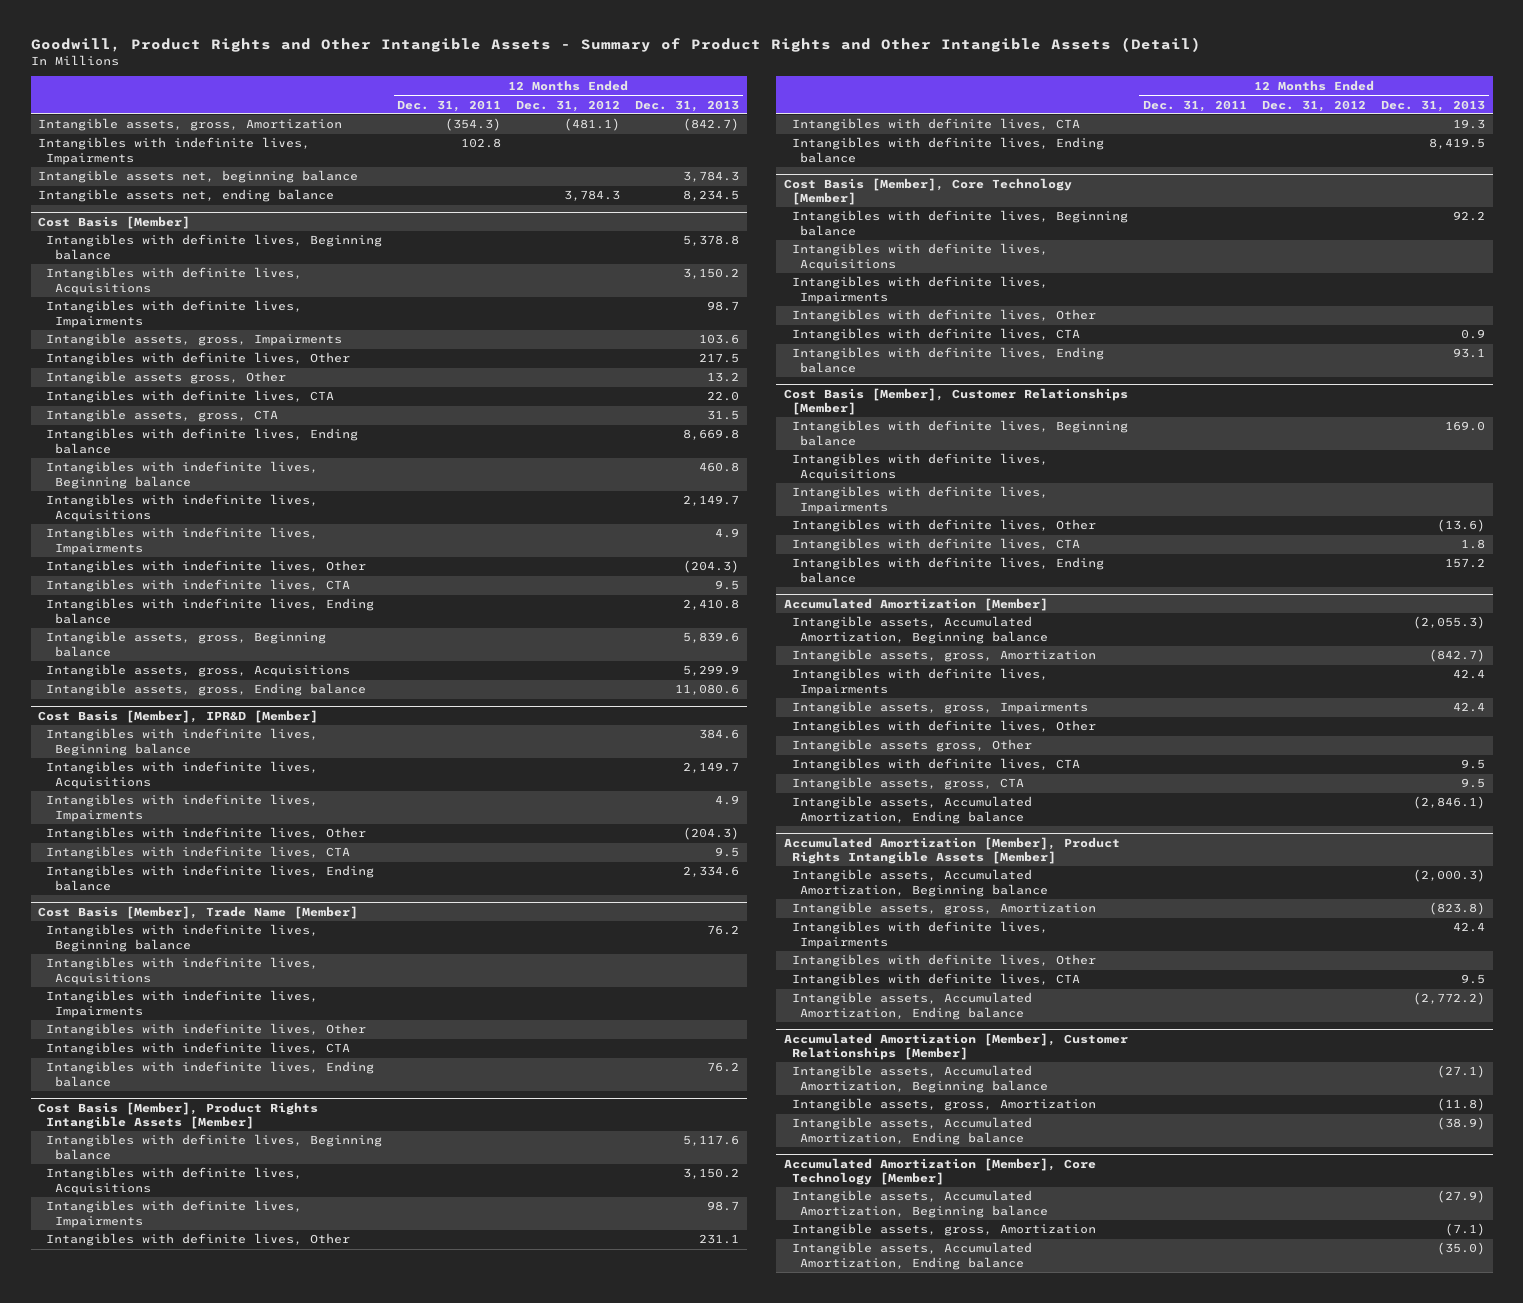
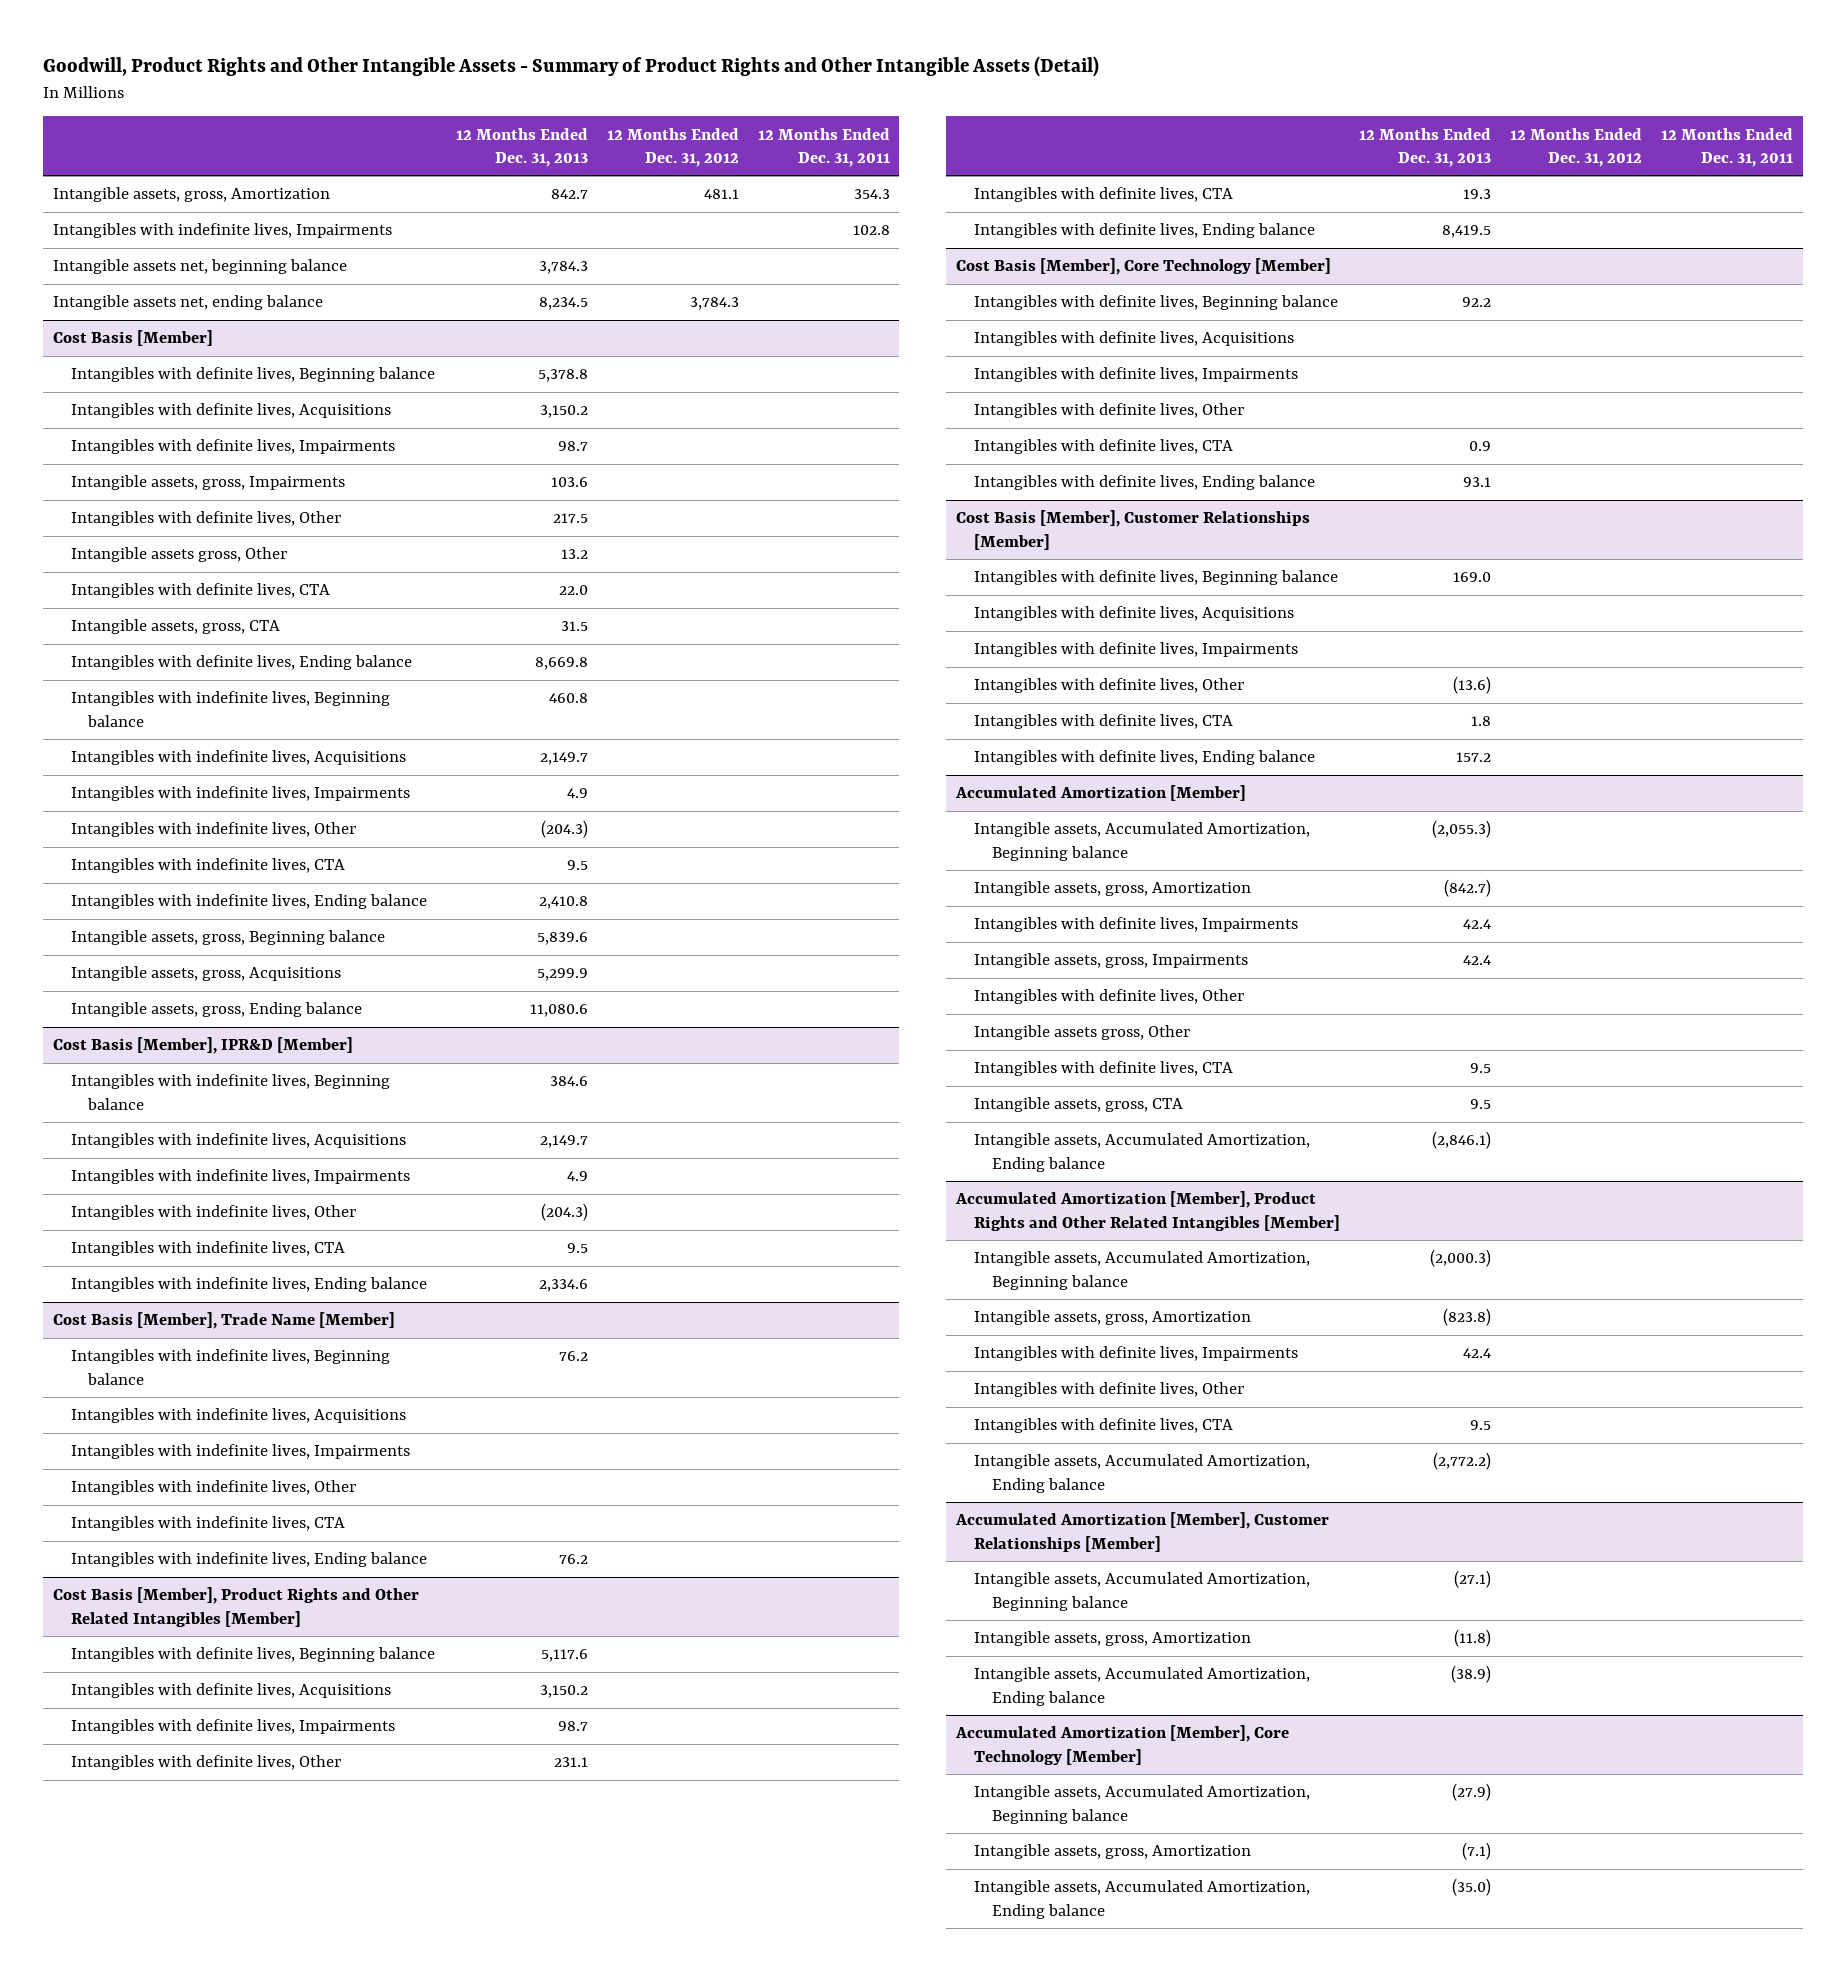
- | 12 Months Ended Dec. 31, 2011 | 12 Months Ended Dec. 31, 2012 | 12 Months Ended Dec. 31, 2013
+ | 12 Months Ended Dec. 31, 2013 | 12 Months Ended Dec. 31, 2012 | 12 Months Ended Dec. 31, 2011
- Intangible assets, gross, Amortization | (354.3) | (481.1) | (842.7)
+ Intangible assets, gross, Amortization | 842.7 | 481.1 | 354.3
- Cost Basis [Member], Product Rights Intangible Assets [Member]
+ Cost Basis [Member], Product Rights and Other Related Intangibles [Member]
- Accumulated Amortization [Member], Product Rights Intangible Assets [Member]
+ Accumulated Amortization [Member], Product Rights and Other Related Intangibles [Member]

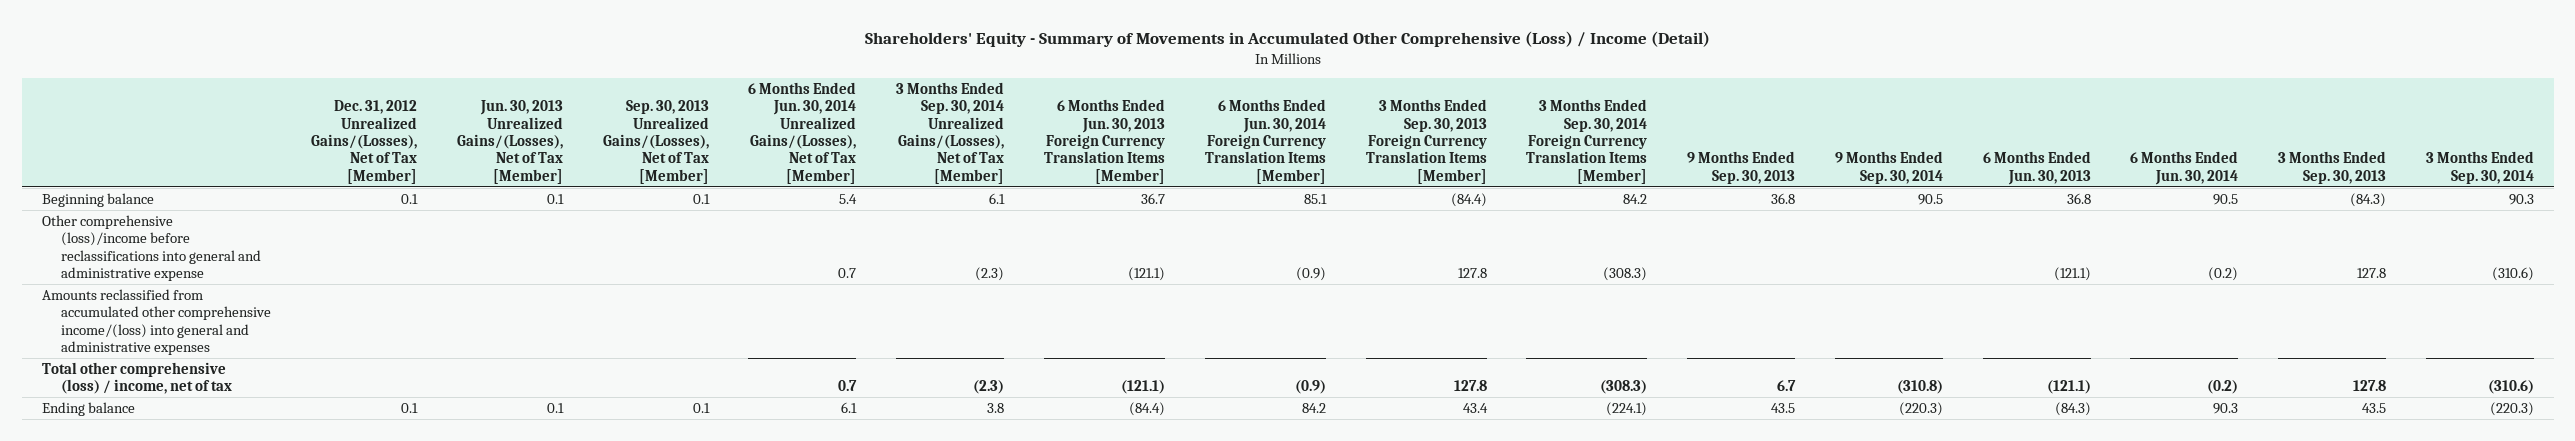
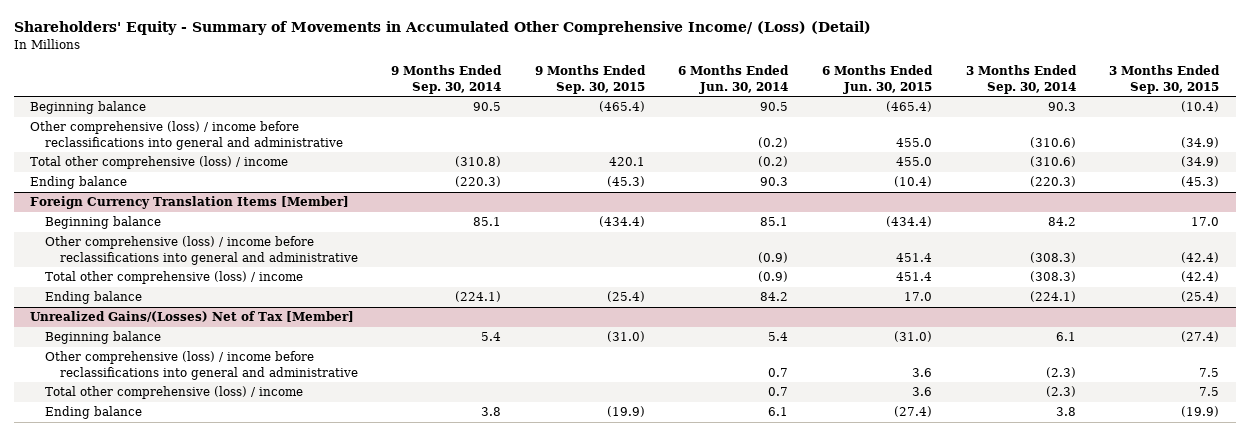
- Shareholders' Equity - Summary of Movements in Accumulated Other Comprehensive (Loss) / Income (Detail)
+ Shareholders' Equity - Summary of Movements in Accumulated Other Comprehensive Income/ (Loss) (Detail)
- | Dec. 31, 2012 Unrealized Gains/(Losses), Net of Tax [Member] | Jun. 30, 2013 Unrealized Gains/(Losses), Net of Tax [Member] | Sep. 30, 2013 Unrealized Gains/(Losses), Net of Tax [Member] | 6 Months Ended Jun. 30, 2014 Unrealized Gains/(Losses), Net of Tax [Member] | 3 Months Ended Sep. 30, 2014 Unrealized Gains/(Losses), Net of Tax [Member] | 6 Months Ended Jun. 30, 2013 Foreign Currency Translation Items [Member] | 6 Months Ended Jun. 30, 2014 Foreign Currency Translation Items [Member] | 3 Months Ended Sep. 30, 2013 Foreign Currency Translation Items [Member] | 3 Months Ended Sep. 30, 2014 Foreign Currency Translation Items [Member] | 9 Months Ended Sep. 30, 2013 | 9 Months Ended Sep. 30, 2014 | 6 Months Ended Jun. 30, 2013 | 6 Months Ended Jun. 30, 2014 | 3 Months Ended Sep. 30, 2013 | 3 Months Ended Sep. 30, 2014
+ | 9 Months Ended Sep. 30, 2014 | 9 Months Ended Sep. 30, 2015 | 6 Months Ended Jun. 30, 2014 | 6 Months Ended Jun. 30, 2015 | 3 Months Ended Sep. 30, 2014 | 3 Months Ended Sep. 30, 2015
- Other comprehensive (loss)/income before reclassifications into general and administrative expense | | | | 0.7 | (2.3) | (121.1) | (0.9) | 127.8 | (308.3) | | | (121.1) | (0.2) | 127.8 | (310.6)
- Amounts reclassified from accumulated other comprehensive income/(loss) into general and administrative expenses
- Total other comprehensive (loss) / income, net of tax | | | | 0.7 | (2.3) | (121.1) | (0.9) | 127.8 | (308.3) | 6.7 | (310.8) | (121.1) | (0.2) | 127.8 | (310.6)
+ Other comprehensive (loss) / income before reclassifications into general and administrative | | | (0.2) | 455.0 | (310.6) | (34.9)
+ Total other comprehensive (loss) / income | (310.8) | 420.1 | (0.2) | 455.0 | (310.6) | (34.9)
+ Foreign Currency Translation Items [Member]
+ Beginning balance | 85.1 | (434.4) | 85.1 | (434.4) | 84.2 | 17.0
+ Other comprehensive (loss) / income before reclassifications into general and administrative | | | (0.9) | 451.4 | (308.3) | (42.4)
+ Total other comprehensive (loss) / income | | | (0.9) | 451.4 | (308.3) | (42.4)
+ Ending balance | (224.1) | (25.4) | 84.2 | 17.0 | (224.1) | (25.4)
+ Unrealized Gains/(Losses) Net of Tax [Member]
+ Beginning balance | 5.4 | (31.0) | 5.4 | (31.0) | 6.1 | (27.4)
+ Other comprehensive (loss) / income before reclassifications into general and administrative | | | 0.7 | 3.6 | (2.3) | 7.5
+ Total other comprehensive (loss) / income | | | 0.7 | 3.6 | (2.3) | 7.5
+ Ending balance | 3.8 | (19.9) | 6.1 | (27.4) | 3.8 | (19.9)

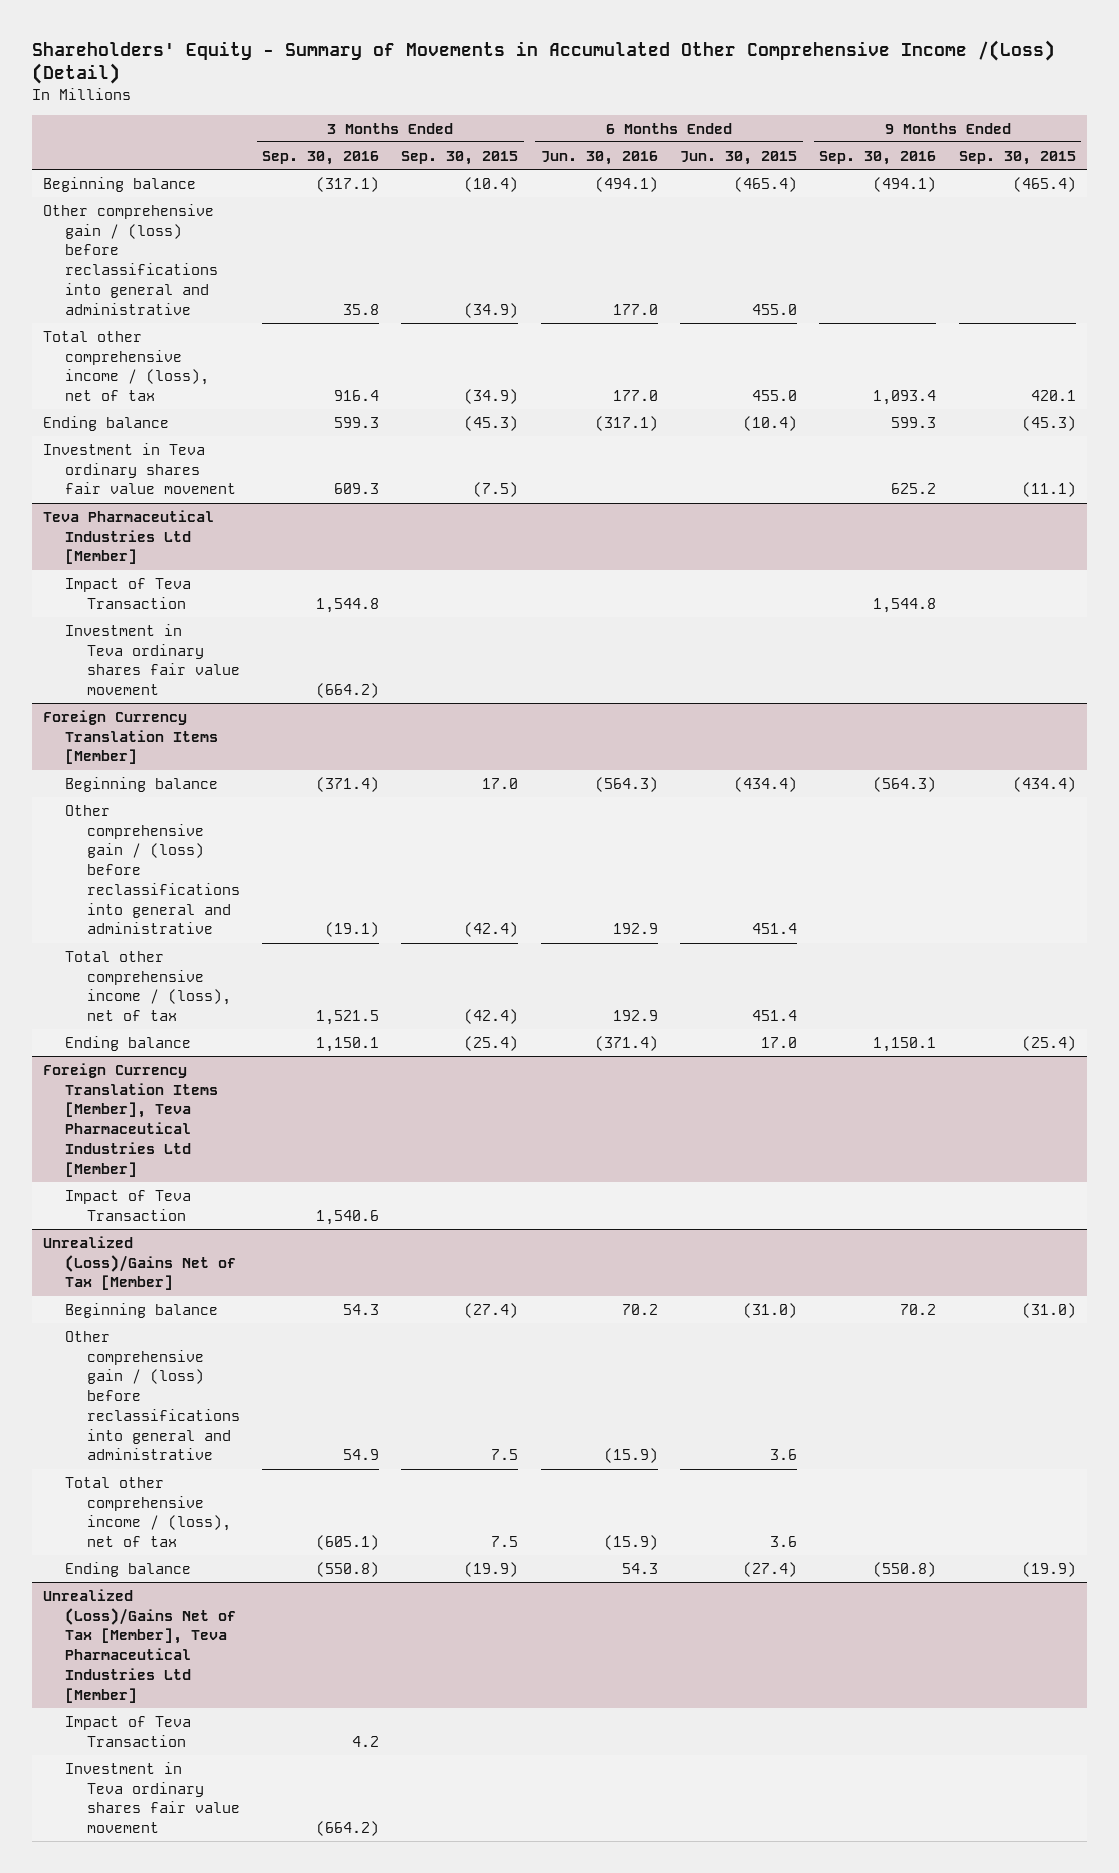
- Shareholders' Equity - Summary of Movements in Accumulated Other Comprehensive Income/ (Loss) (Detail)
+ Shareholders' Equity - Summary of Movements in Accumulated Other Comprehensive Income /(Loss) (Detail)
- | 9 Months Ended Sep. 30, 2014 | 9 Months Ended Sep. 30, 2015 | 6 Months Ended Jun. 30, 2014 | 6 Months Ended Jun. 30, 2015 | 3 Months Ended Sep. 30, 2014 | 3 Months Ended Sep. 30, 2015
+ | 3 Months Ended Sep. 30, 2016 | 3 Months Ended Sep. 30, 2015 | 6 Months Ended Jun. 30, 2016 | 6 Months Ended Jun. 30, 2015 | 9 Months Ended Sep. 30, 2016 | 9 Months Ended Sep. 30, 2015
- Other comprehensive (loss) / income before reclassifications into general and administrative | | | (0.2) | 455.0 | (310.6) | (34.9)
- Total other comprehensive (loss) / income | (310.8) | 420.1 | (0.2) | 455.0 | (310.6) | (34.9)
+ Other comprehensive gain / (loss) before reclassifications into general and administrative | 35.8 | (34.9) | 177.0 | 455.0 | |
+ Total other comprehensive income / (loss), net of tax | 916.4 | (34.9) | 177.0 | 455.0 | 1,093.4 | 420.1
+ Investment in Teva ordinary shares fair value movement | 609.3 | (7.5) | | | 625.2 | (11.1)
+ Teva Pharmaceutical Industries Ltd [Member]
+ Impact of Teva Transaction | 1,544.8 | | | | 1,544.8 |
+ Investment in Teva ordinary shares fair value movement | (664.2) | | | | |
@ Foreign Currency Translation Items [Member]
- Other comprehensive (loss) / income before reclassifications into general and administrative | | | (0.9) | 451.4 | (308.3) | (42.4)
- Total other comprehensive (loss) / income | | | (0.9) | 451.4 | (308.3) | (42.4)
+ Other comprehensive gain / (loss) before reclassifications into general and administrative | (19.1) | (42.4) | 192.9 | 451.4 | |
+ Total other comprehensive income / (loss), net of tax | 1,521.5 | (42.4) | 192.9 | 451.4 | |
- Unrealized Gains/(Losses) Net of Tax [Member]
+ Foreign Currency Translation Items [Member], Teva Pharmaceutical Industries Ltd [Member]
+ Impact of Teva Transaction | 1,540.6 | | | | |
+ Unrealized (Loss)/Gains Net of Tax [Member]
- Other comprehensive (loss) / income before reclassifications into general and administrative | | | 0.7 | 3.6 | (2.3) | 7.5
- Total other comprehensive (loss) / income | | | 0.7 | 3.6 | (2.3) | 7.5
+ Other comprehensive gain / (loss) before reclassifications into general and administrative | 54.9 | 7.5 | (15.9) | 3.6 | |
+ Total other comprehensive income / (loss), net of tax | (605.1) | 7.5 | (15.9) | 3.6 | |
+ Unrealized (Loss)/Gains Net of Tax [Member], Teva Pharmaceutical Industries Ltd [Member]
+ Impact of Teva Transaction | 4.2 | | | | |
+ Investment in Teva ordinary shares fair value movement | (664.2) | | | | |

